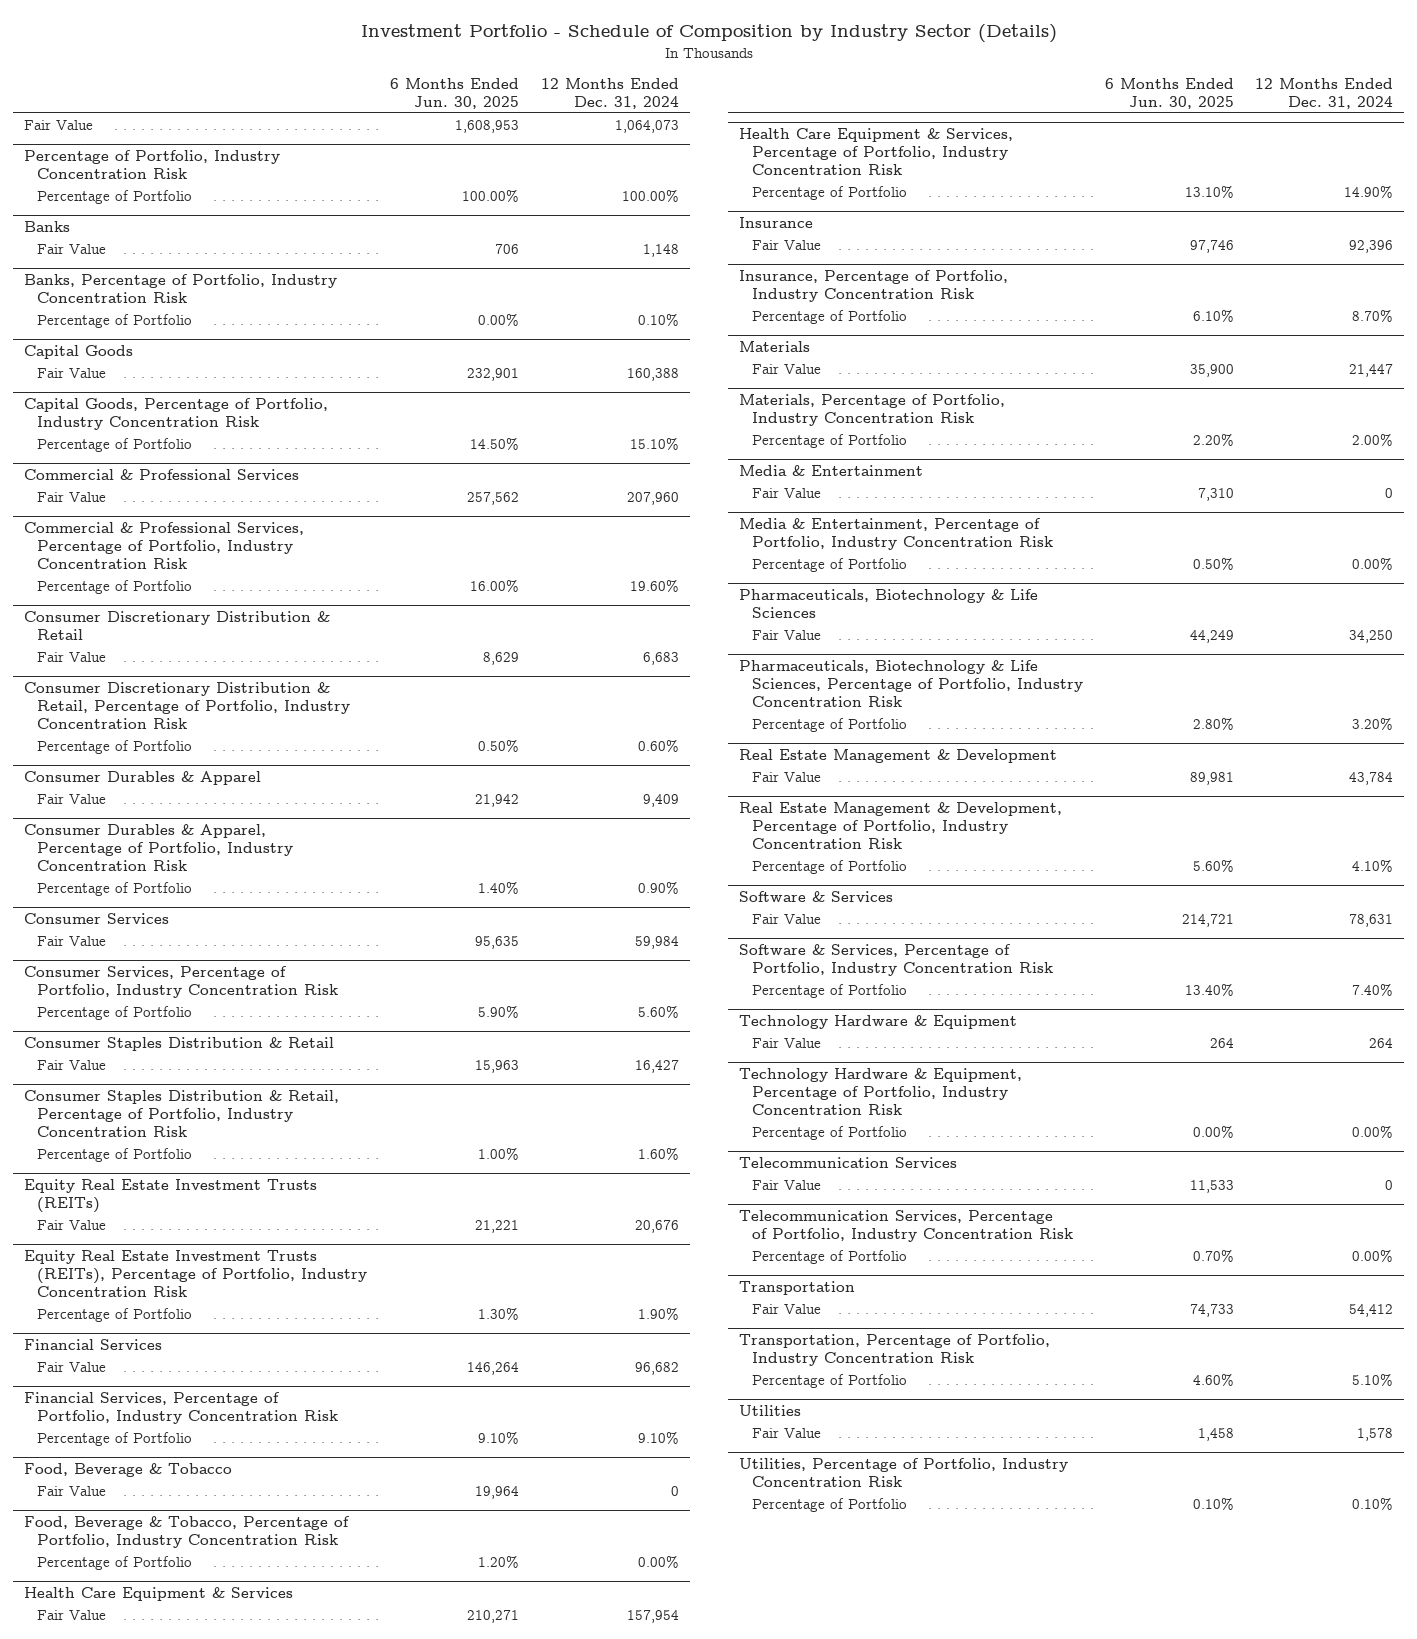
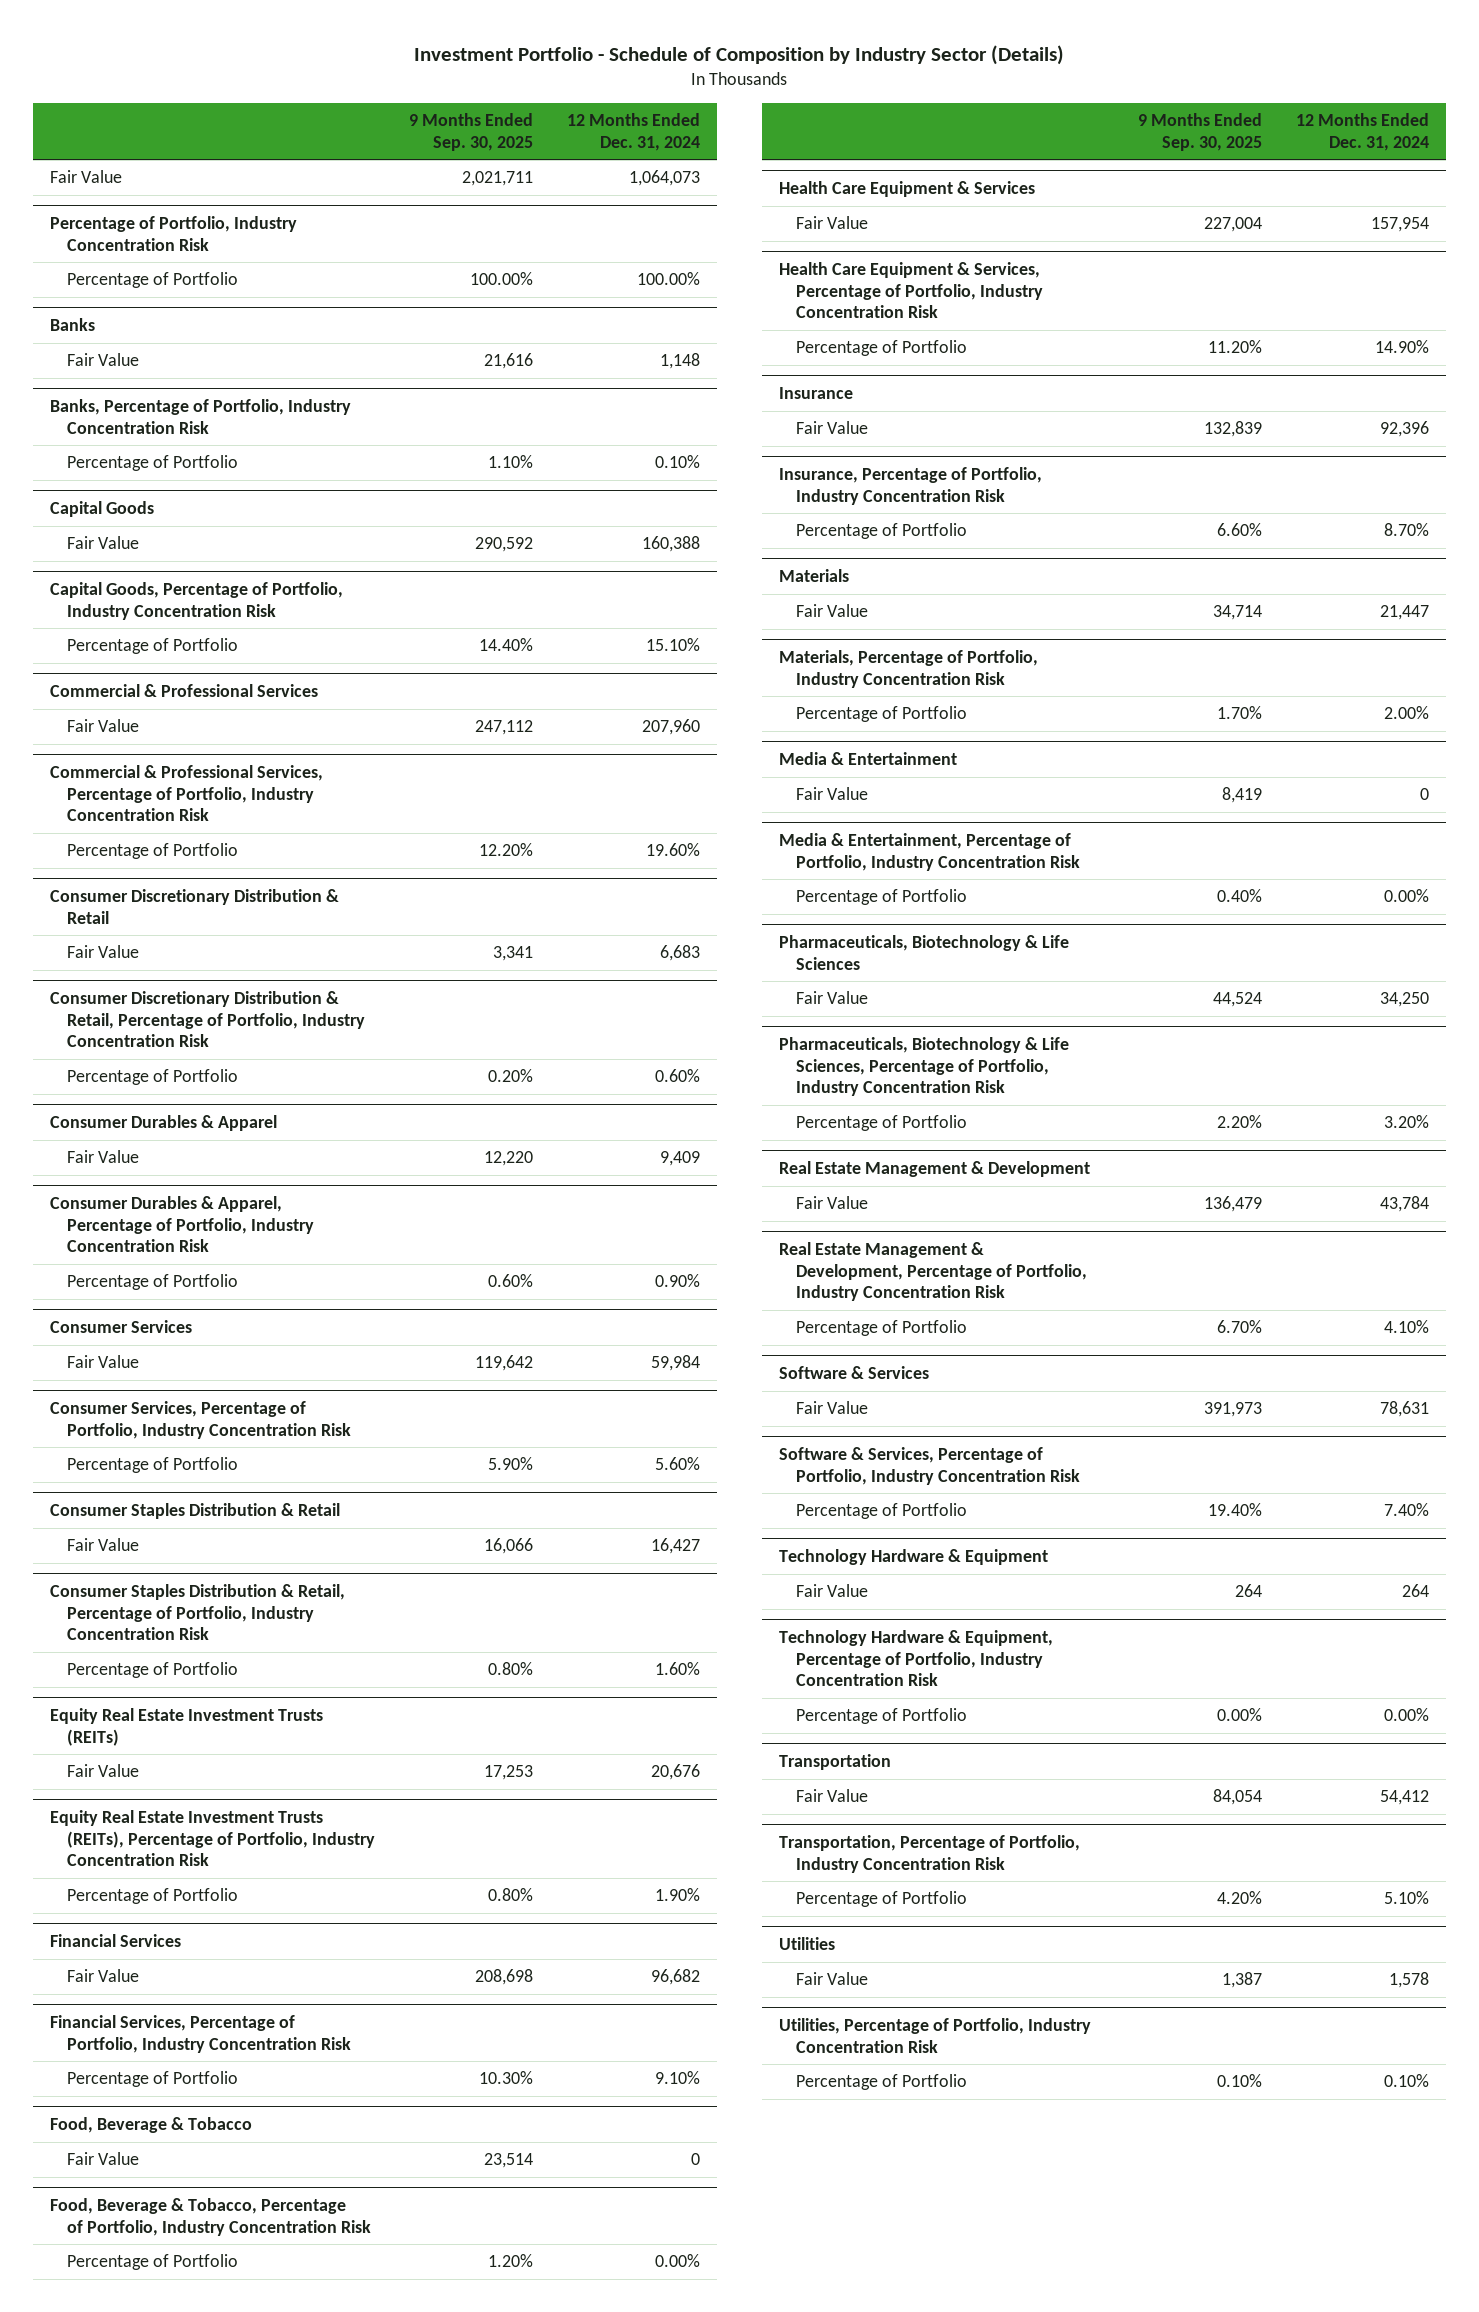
- | 6 Months Ended Jun. 30, 2025 | 12 Months Ended Dec. 31, 2024
+ | 9 Months Ended Sep. 30, 2025 | 12 Months Ended Dec. 31, 2024
- Telecommunication Services
- Fair Value | 11,533 | 0
- Telecommunication Services, Percentage of Portfolio, Industry Concentration Risk
- Percentage of Portfolio | 0.70% | 0.00%

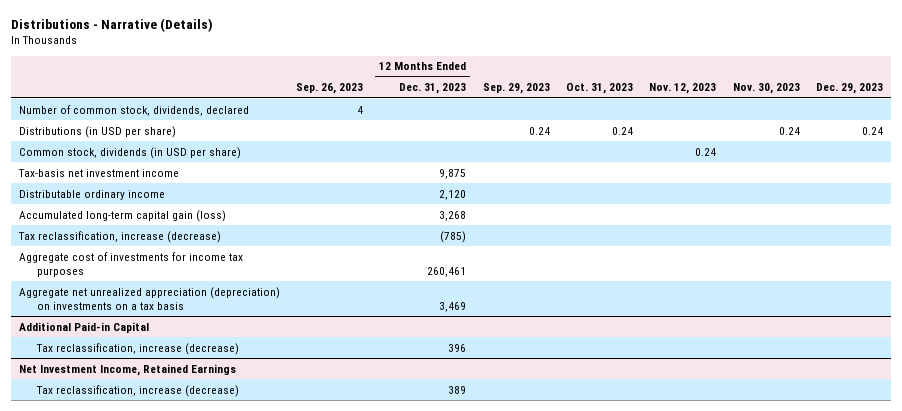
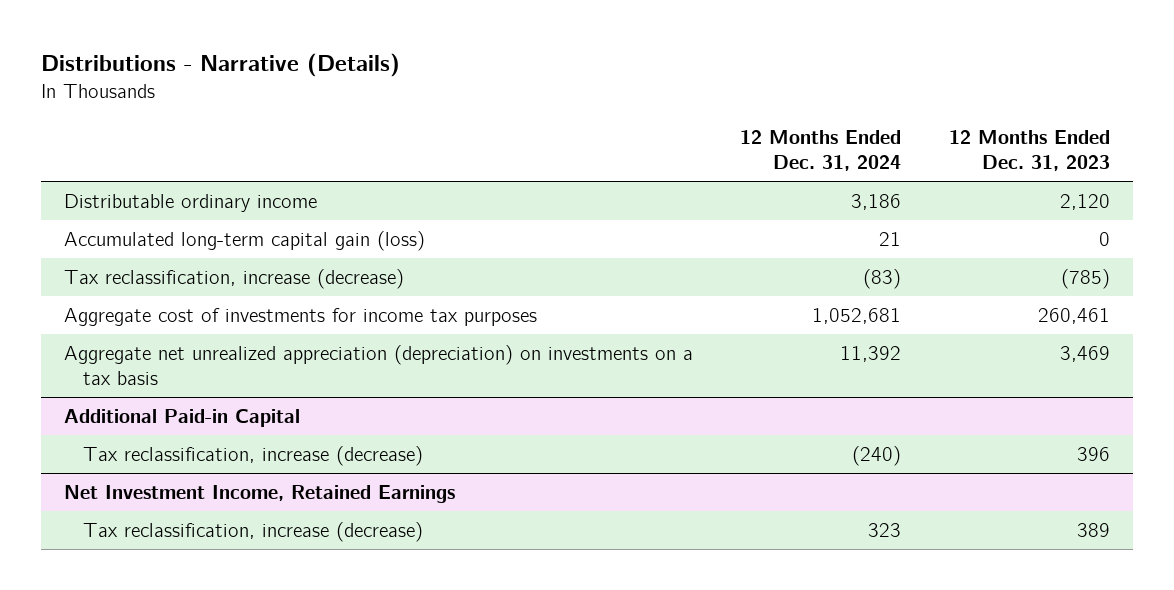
- | Sep. 26, 2023 | 12 Months Ended Dec. 31, 2023 | Sep. 29, 2023 | Oct. 31, 2023 | Nov. 12, 2023 | Nov. 30, 2023 | Dec. 29, 2023
+ | 12 Months Ended Dec. 31, 2024 | 12 Months Ended Dec. 31, 2023
- Number of common stock, dividends, declared | 4 | | | | | |
- Distributions (in USD per share) | | | 0.24 | 0.24 | | 0.24 | 0.24
- Common stock, dividends (in USD per share) | | | | | 0.24 | |
- Tax-basis net investment income | | 9,875 | | | | |
- Accumulated long-term capital gain (loss) | | 3,268 | | | | |
+ Accumulated long-term capital gain (loss) | 21 | 0

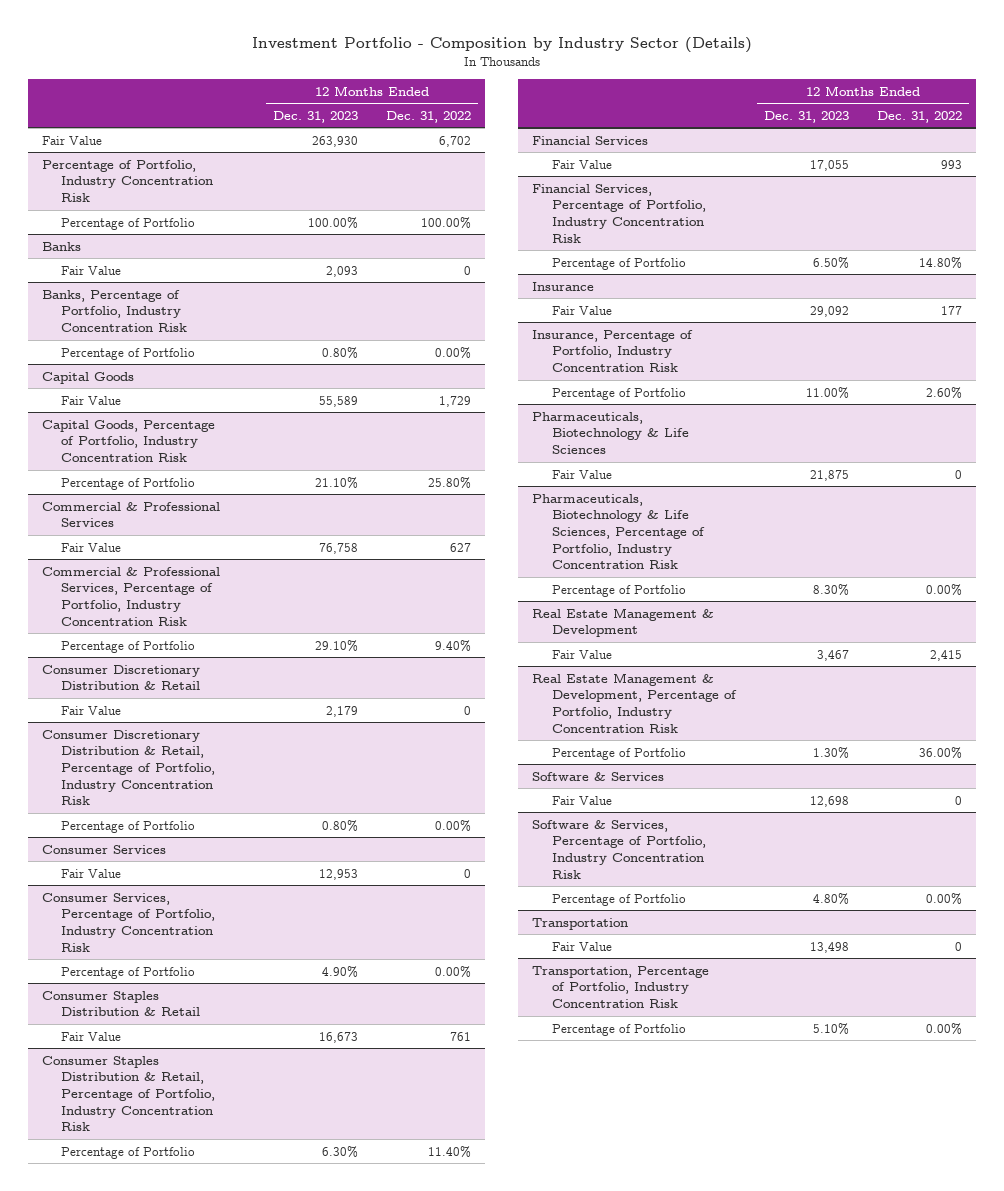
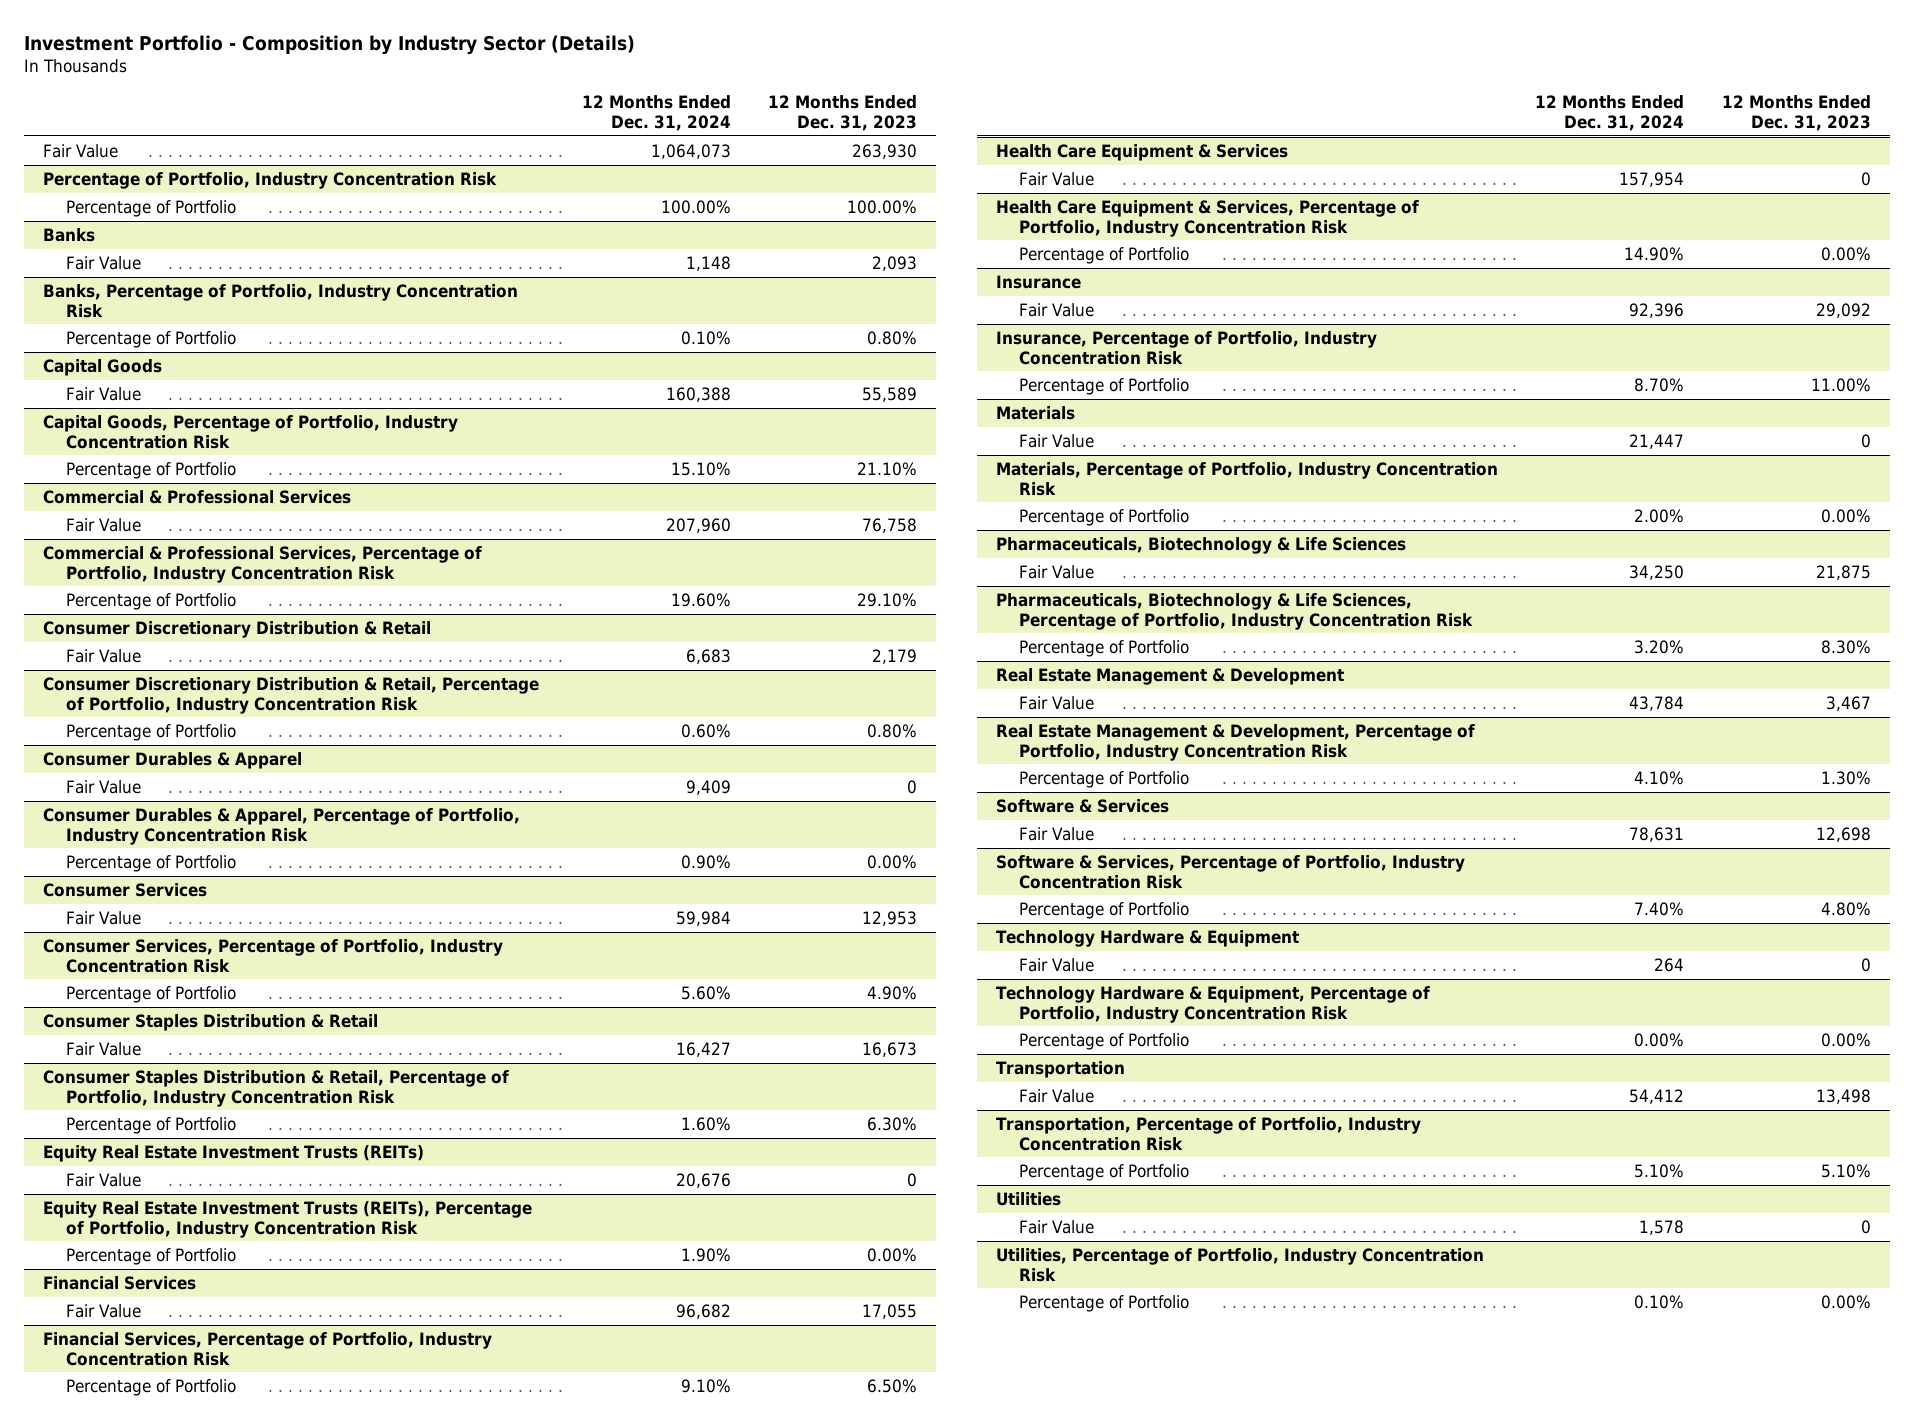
- | 12 Months Ended Dec. 31, 2023 | 12 Months Ended Dec. 31, 2022
+ | 12 Months Ended Dec. 31, 2024 | 12 Months Ended Dec. 31, 2023
+ Consumer Durables & Apparel
+ Fair Value | 9,409 | 0
+ Consumer Durables & Apparel, Percentage of Portfolio, Industry Concentration Risk
+ Percentage of Portfolio | 0.90% | 0.00%
+ Equity Real Estate Investment Trusts (REITs)
+ Fair Value | 20,676 | 0
+ Equity Real Estate Investment Trusts (REITs), Percentage of Portfolio, Industry Concentration Risk
+ Percentage of Portfolio | 1.90% | 0.00%
+ Health Care Equipment & Services
+ Fair Value | 157,954 | 0
+ Health Care Equipment & Services, Percentage of Portfolio, Industry Concentration Risk
+ Percentage of Portfolio | 14.90% | 0.00%
+ Materials
+ Fair Value | 21,447 | 0
+ Materials, Percentage of Portfolio, Industry Concentration Risk
+ Percentage of Portfolio | 2.00% | 0.00%
+ Technology Hardware & Equipment
+ Fair Value | 264 | 0
+ Technology Hardware & Equipment, Percentage of Portfolio, Industry Concentration Risk
+ Percentage of Portfolio | 0.00% | 0.00%
+ Utilities
+ Fair Value | 1,578 | 0
+ Utilities, Percentage of Portfolio, Industry Concentration Risk
+ Percentage of Portfolio | 0.10% | 0.00%

